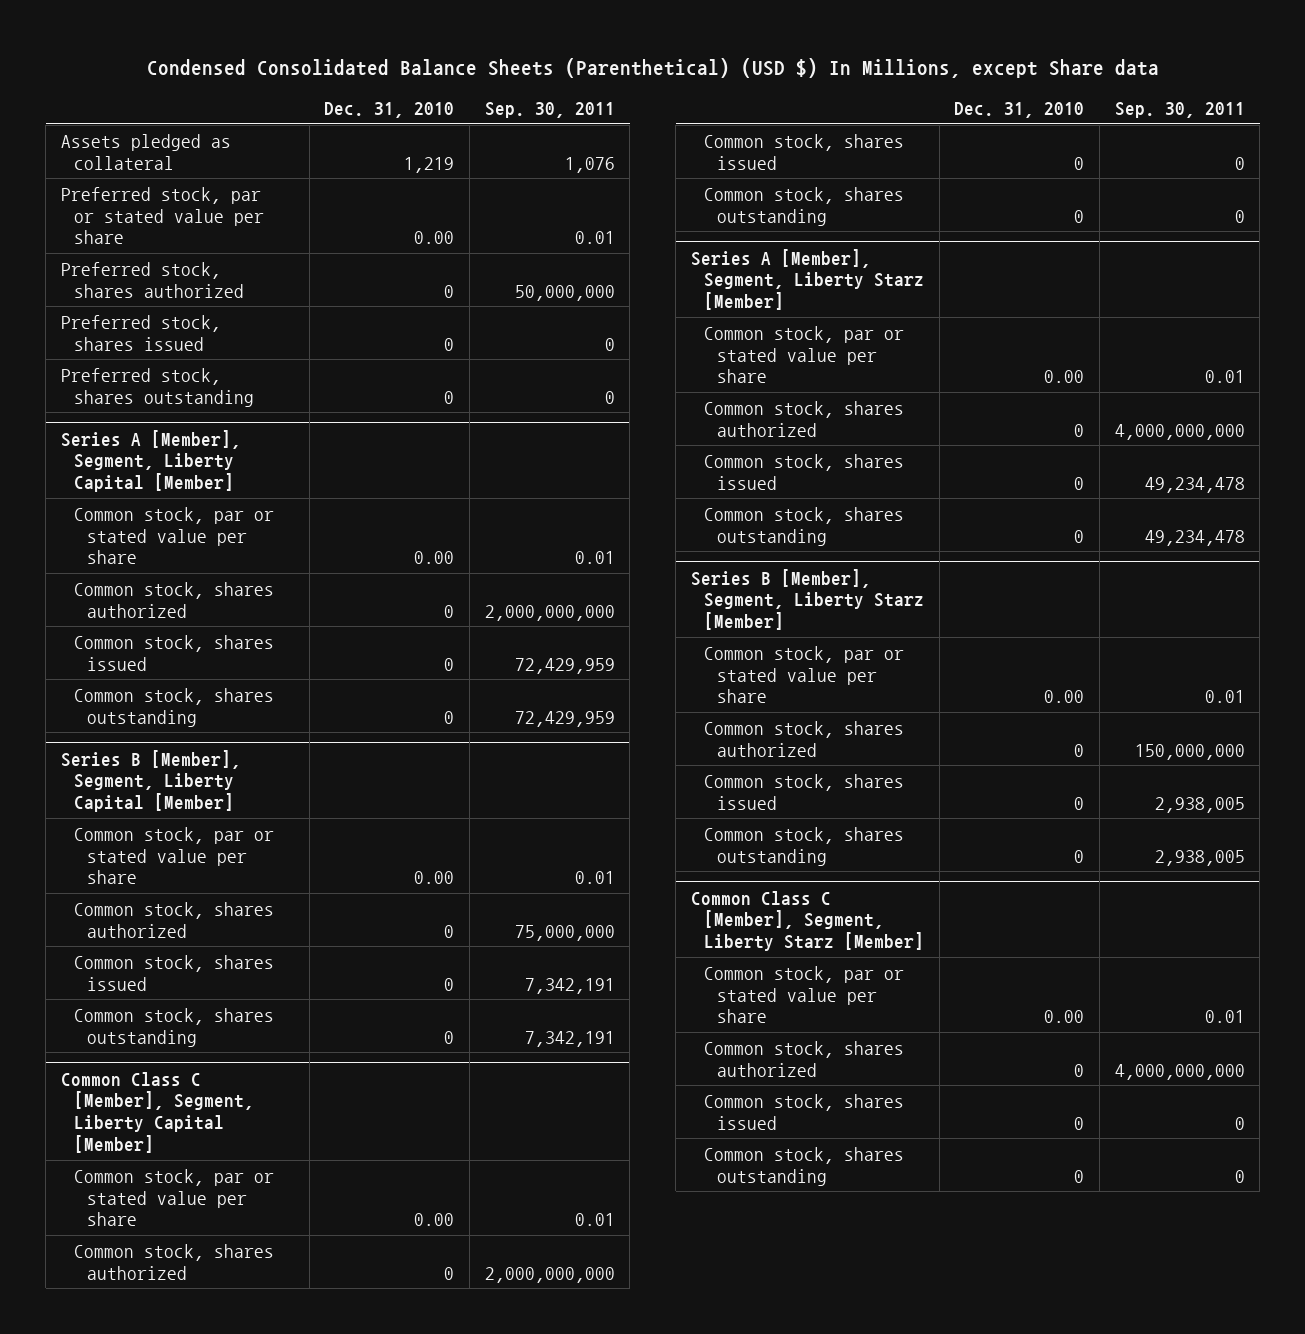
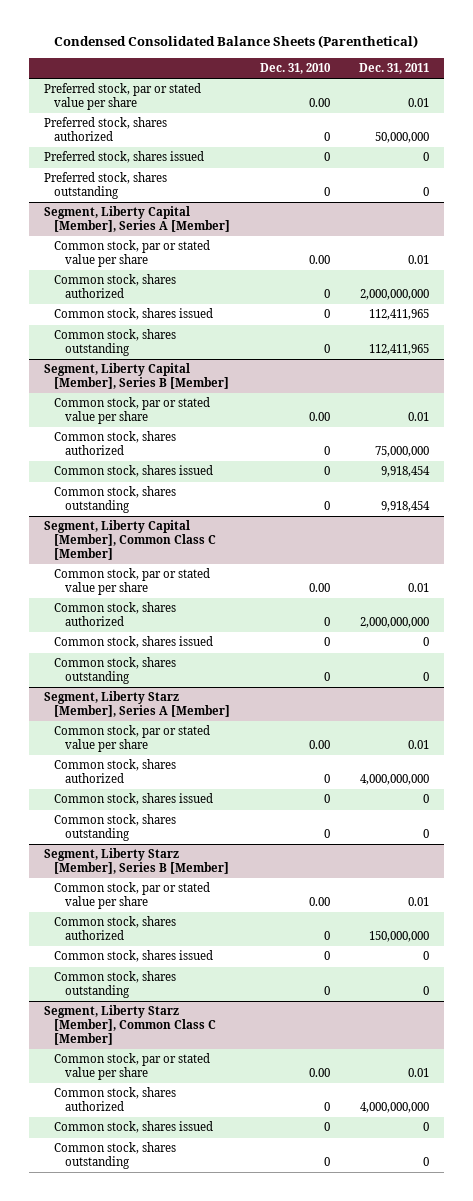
- Condensed Consolidated Balance Sheets (Parenthetical) (USD $) In Millions, except Share data
+ Condensed Consolidated Balance Sheets (Parenthetical)
- | Dec. 31, 2010 | Sep. 30, 2011
+ | Dec. 31, 2010 | Dec. 31, 2011
- Assets pledged as collateral | 1,219 | 1,076
- Series A [Member], Segment, Liberty Capital [Member]
+ Segment, Liberty Capital [Member], Series A [Member]
- Series B [Member], Segment, Liberty Capital [Member]
+ Segment, Liberty Capital [Member], Series B [Member]
- Common Class C [Member], Segment, Liberty Capital [Member]
+ Segment, Liberty Capital [Member], Common Class C [Member]
- Series A [Member], Segment, Liberty Starz [Member]
+ Segment, Liberty Starz [Member], Series A [Member]
- Series B [Member], Segment, Liberty Starz [Member]
+ Segment, Liberty Starz [Member], Series B [Member]
- Common Class C [Member], Segment, Liberty Starz [Member]
+ Segment, Liberty Starz [Member], Common Class C [Member]

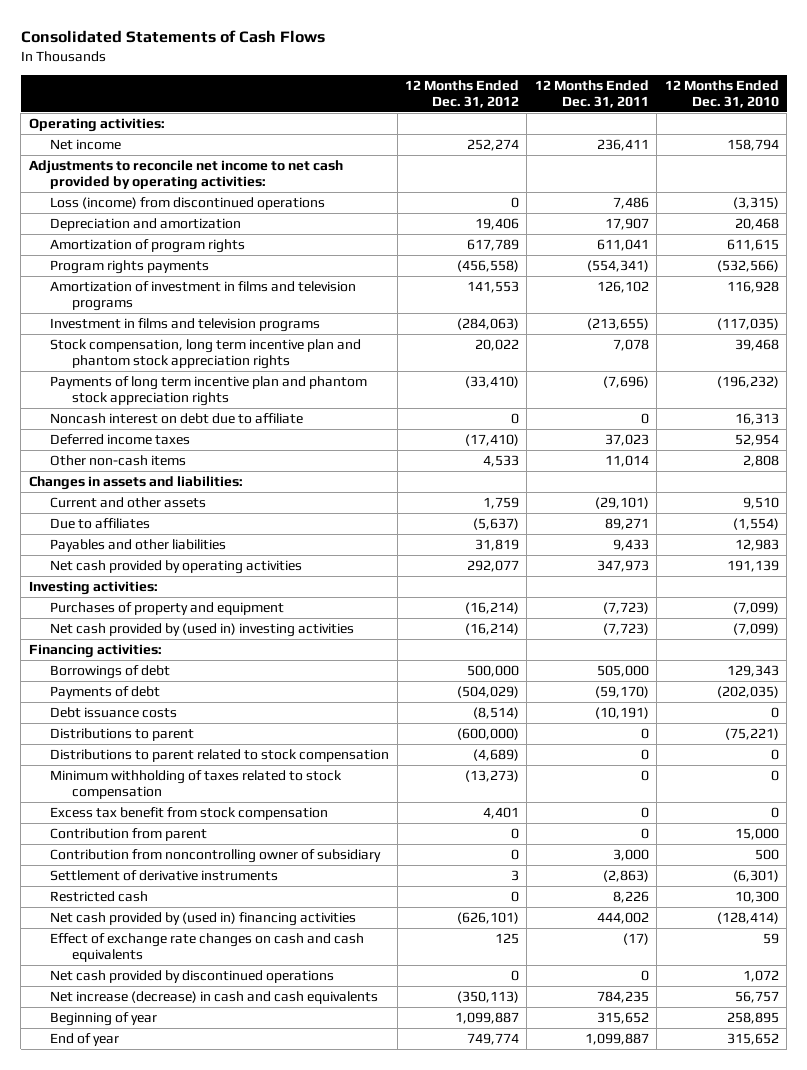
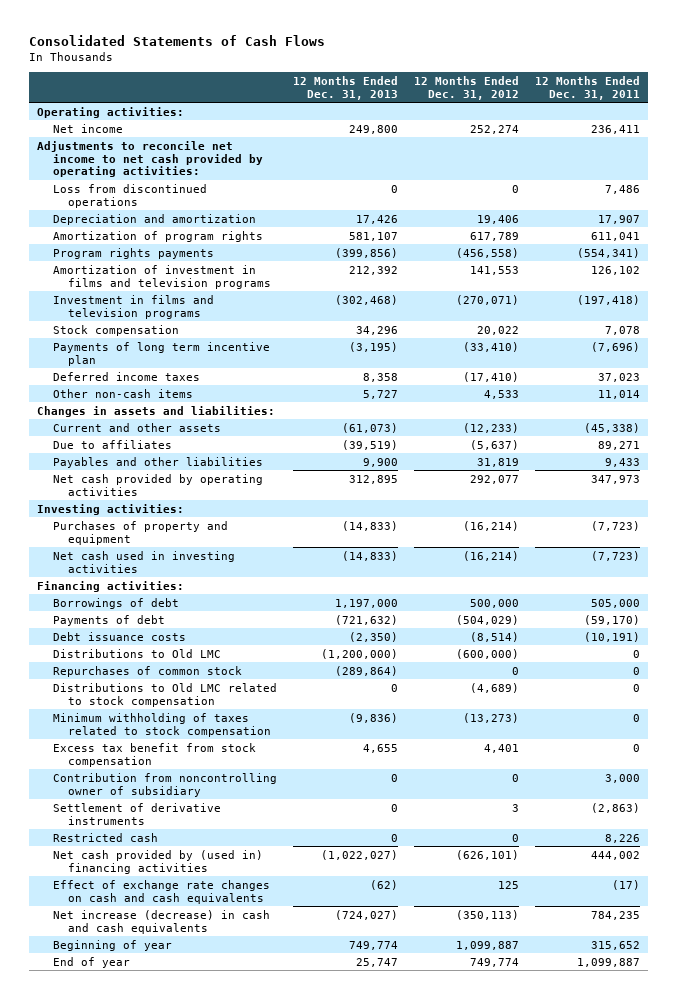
- | 12 Months Ended Dec. 31, 2012 | 12 Months Ended Dec. 31, 2011 | 12 Months Ended Dec. 31, 2010
+ | 12 Months Ended Dec. 31, 2013 | 12 Months Ended Dec. 31, 2012 | 12 Months Ended Dec. 31, 2011
- Loss (income) from discontinued operations | 0 | 7,486 | (3,315)
+ Loss from discontinued operations | 0 | 0 | 7,486
- Investment in films and television programs | (284,063) | (213,655) | (117,035)
- Stock compensation, long term incentive plan and phantom stock appreciation rights | 20,022 | 7,078 | 39,468
- Payments of long term incentive plan and phantom stock appreciation rights | (33,410) | (7,696) | (196,232)
- Noncash interest on debt due to affiliate | 0 | 0 | 16,313
+ Investment in films and television programs | (302,468) | (270,071) | (197,418)
+ Stock compensation | 34,296 | 20,022 | 7,078
+ Payments of long term incentive plan | (3,195) | (33,410) | (7,696)
- Current and other assets | 1,759 | (29,101) | 9,510
+ Current and other assets | (61,073) | (12,233) | (45,338)
- Net cash provided by (used in) investing activities | (16,214) | (7,723) | (7,099)
+ Net cash used in investing activities | (14,833) | (16,214) | (7,723)
- Distributions to parent | (600,000) | 0 | (75,221)
- Distributions to parent related to stock compensation | (4,689) | 0 | 0
+ Distributions to Old LMC | (1,200,000) | (600,000) | 0
+ Repurchases of common stock | (289,864) | 0 | 0
+ Distributions to Old LMC related to stock compensation | 0 | (4,689) | 0
- Contribution from parent | 0 | 0 | 15,000
- Net cash provided by discontinued operations | 0 | 0 | 1,072

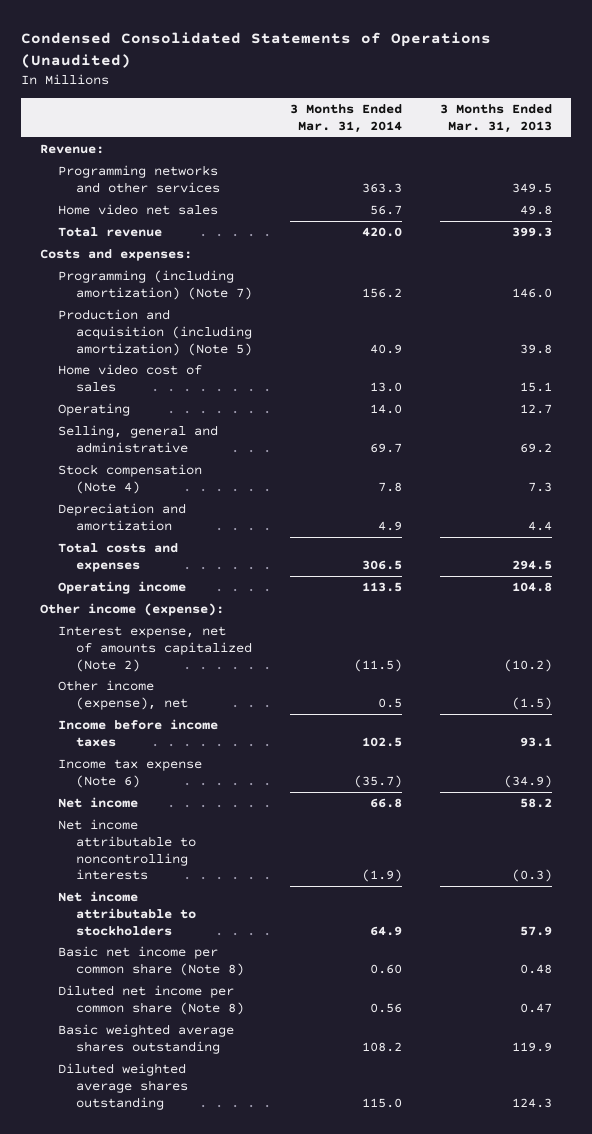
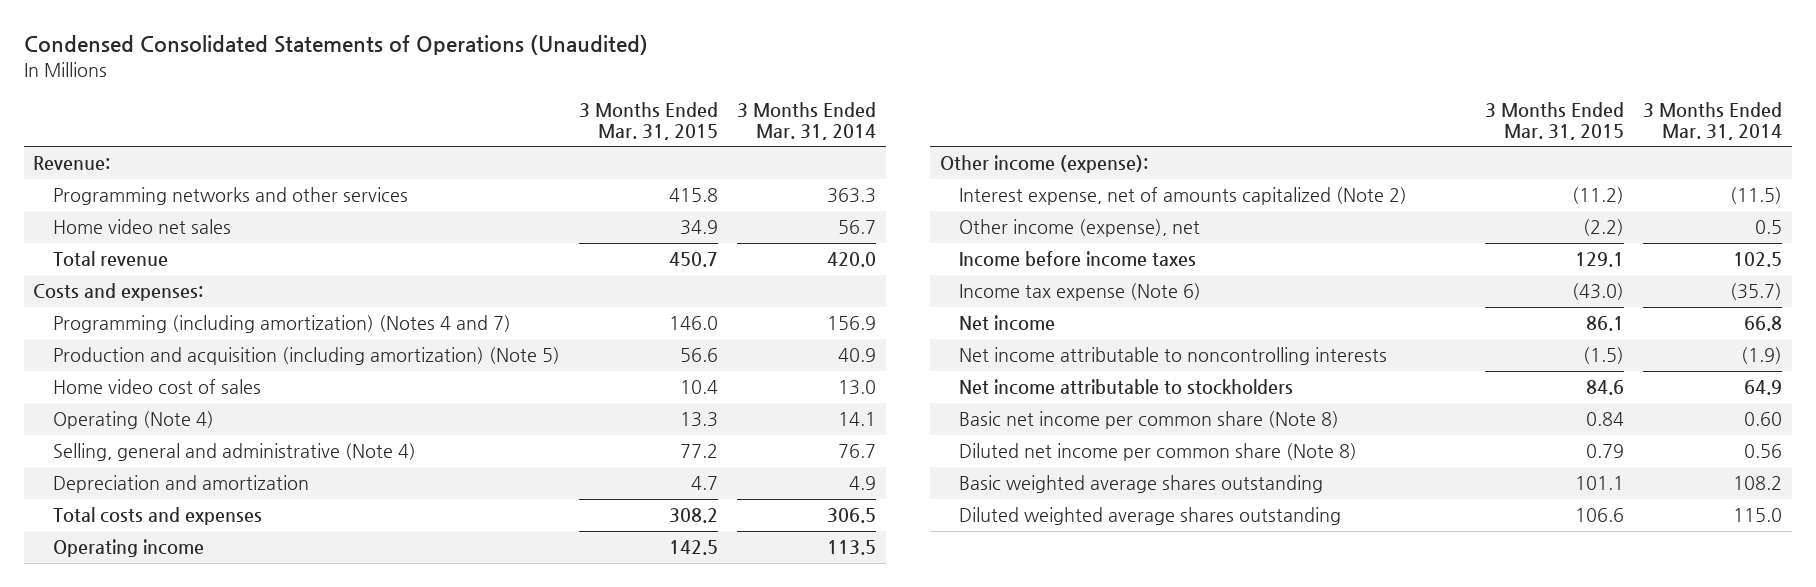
- | 3 Months Ended Mar. 31, 2014 | 3 Months Ended Mar. 31, 2013
+ | 3 Months Ended Mar. 31, 2015 | 3 Months Ended Mar. 31, 2014
- Programming (including amortization) (Note 7) | 156.2 | 146.0
+ Programming (including amortization) (Notes 4 and 7) | 146.0 | 156.9
- Operating | 14.0 | 12.7
- Selling, general and administrative | 69.7 | 69.2
- Stock compensation (Note 4) | 7.8 | 7.3
+ Operating (Note 4) | 13.3 | 14.1
+ Selling, general and administrative (Note 4) | 77.2 | 76.7

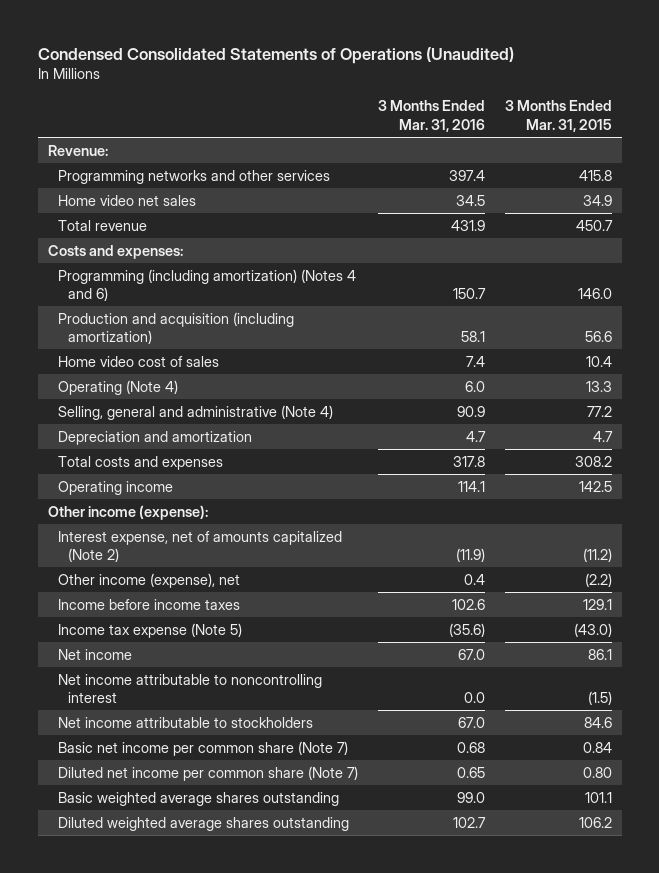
- | 3 Months Ended Mar. 31, 2015 | 3 Months Ended Mar. 31, 2014
+ | 3 Months Ended Mar. 31, 2016 | 3 Months Ended Mar. 31, 2015
- Programming (including amortization) (Notes 4 and 7) | 146.0 | 156.9
- Production and acquisition (including amortization) (Note 5) | 56.6 | 40.9
+ Programming (including amortization) (Notes 4 and 6) | 150.7 | 146.0
+ Production and acquisition (including amortization) | 58.1 | 56.6
- Income tax expense (Note 6) | (43.0) | (35.7)
+ Income tax expense (Note 5) | (35.6) | (43.0)
- Net income attributable to noncontrolling interests | (1.5) | (1.9)
+ Net income attributable to noncontrolling interest | 0.0 | (1.5)
- Basic net income per common share (Note 8) | 0.84 | 0.60
- Diluted net income per common share (Note 8) | 0.79 | 0.56
+ Basic net income per common share (Note 7) | 0.68 | 0.84
+ Diluted net income per common share (Note 7) | 0.65 | 0.80
- Diluted weighted average shares outstanding | 106.6 | 115.0
+ Diluted weighted average shares outstanding | 102.7 | 106.2

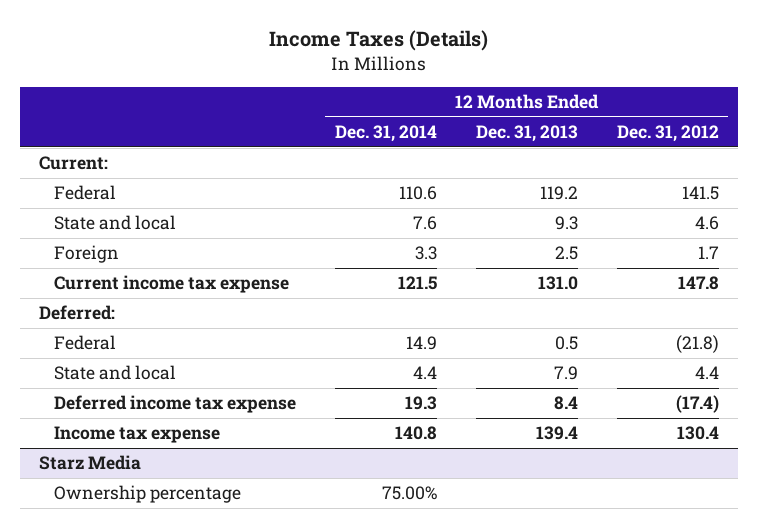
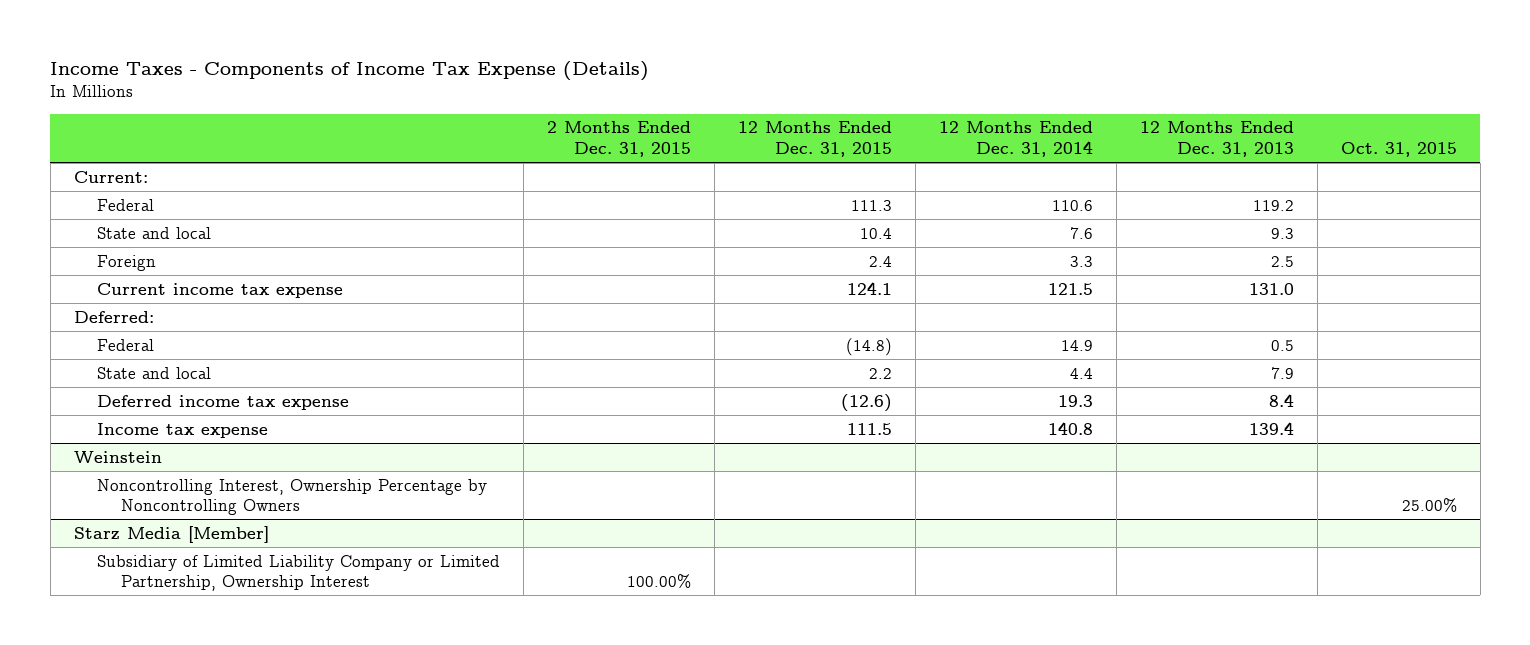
- Income Taxes (Details)
+ Income Taxes - Components of Income Tax Expense (Details)
- | 12 Months Ended Dec. 31, 2014 | 12 Months Ended Dec. 31, 2013 | 12 Months Ended Dec. 31, 2012
+ | 2 Months Ended Dec. 31, 2015 | 12 Months Ended Dec. 31, 2015 | 12 Months Ended Dec. 31, 2014 | 12 Months Ended Dec. 31, 2013 | Oct. 31, 2015
- Starz Media
- Ownership percentage | 75.00% | |
+ Weinstein
+ Noncontrolling Interest, Ownership Percentage by Noncontrolling Owners | | | | | 25.00%
+ Starz Media [Member]
+ Subsidiary of Limited Liability Company or Limited Partnership, Ownership Interest | 100.00% | | | |

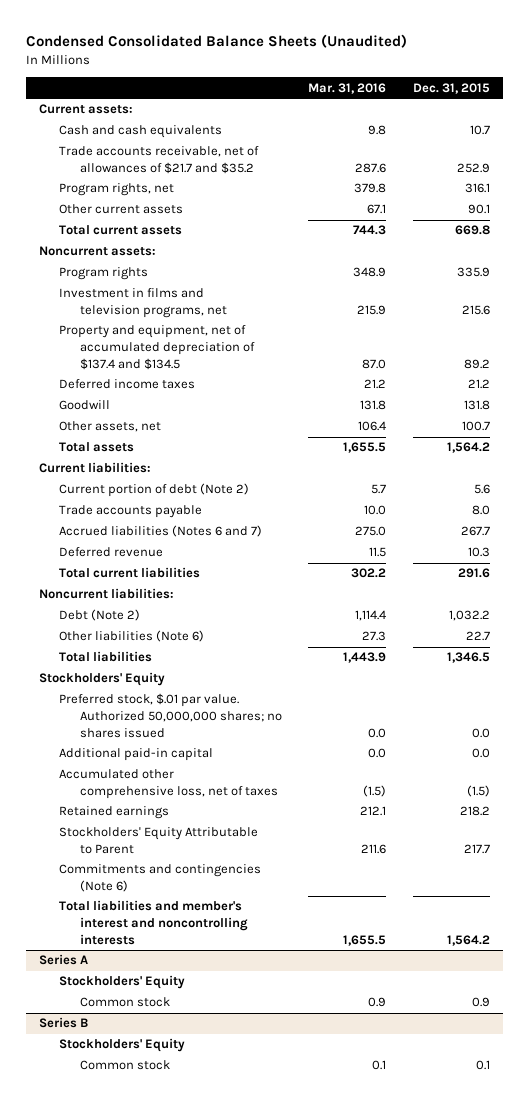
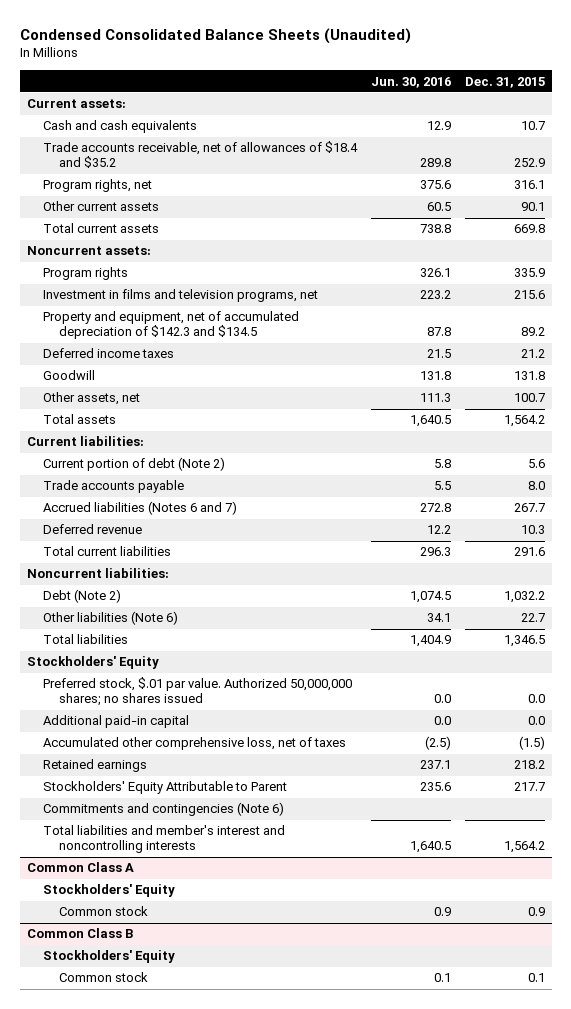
- | Mar. 31, 2016 | Dec. 31, 2015
+ | Jun. 30, 2016 | Dec. 31, 2015
- Trade accounts receivable, net of allowances of $21.7 and $35.2 | 287.6 | 252.9
+ Trade accounts receivable, net of allowances of $18.4 and $35.2 | 289.8 | 252.9
- Property and equipment, net of accumulated depreciation of $137.4 and $134.5 | 87.0 | 89.2
+ Property and equipment, net of accumulated depreciation of $142.3 and $134.5 | 87.8 | 89.2
- Series A
+ Common Class A
- Series B
+ Common Class B

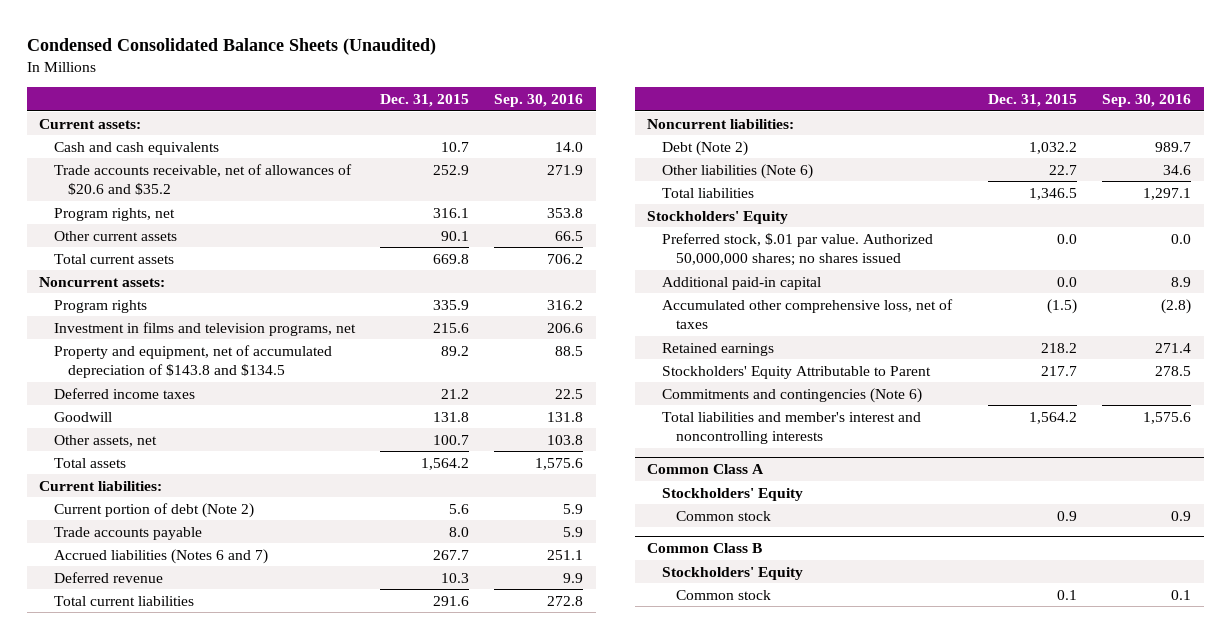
- | Jun. 30, 2016 | Dec. 31, 2015
+ | Dec. 31, 2015 | Sep. 30, 2016
- Trade accounts receivable, net of allowances of $18.4 and $35.2 | 289.8 | 252.9
+ Trade accounts receivable, net of allowances of $20.6 and $35.2 | 252.9 | 271.9
- Property and equipment, net of accumulated depreciation of $142.3 and $134.5 | 87.8 | 89.2
+ Property and equipment, net of accumulated depreciation of $143.8 and $134.5 | 89.2 | 88.5

